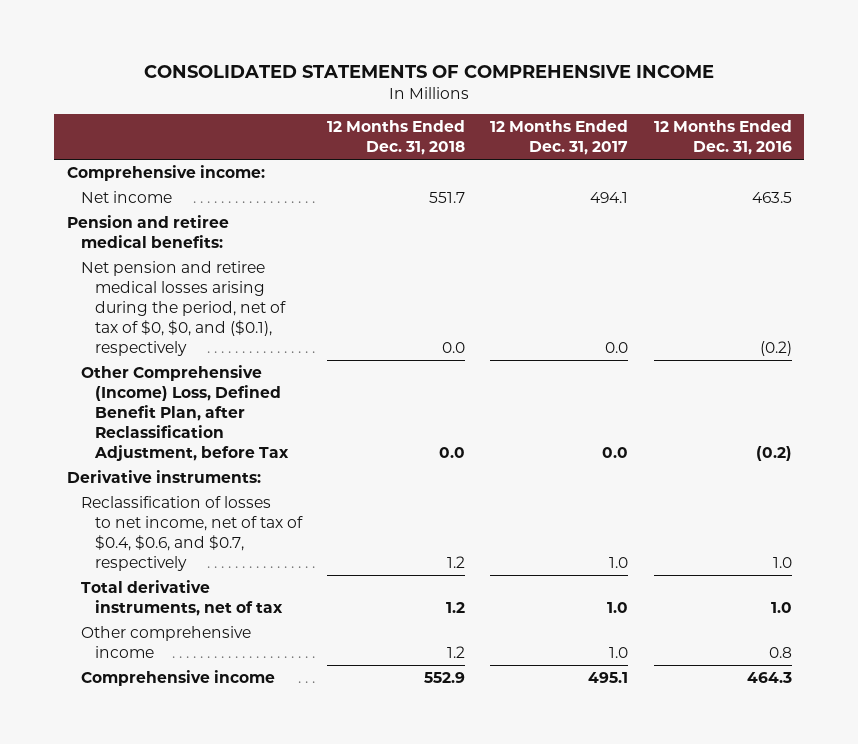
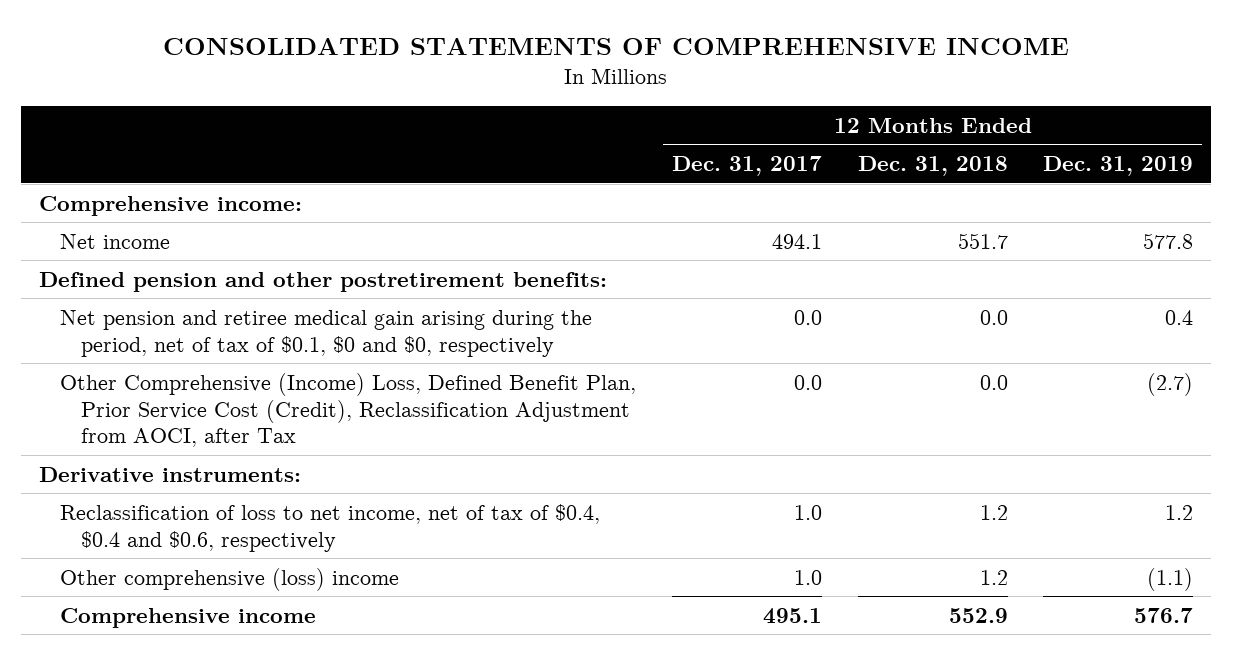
- | 12 Months Ended Dec. 31, 2018 | 12 Months Ended Dec. 31, 2017 | 12 Months Ended Dec. 31, 2016
+ | 12 Months Ended Dec. 31, 2017 | 12 Months Ended Dec. 31, 2018 | 12 Months Ended Dec. 31, 2019
- Pension and retiree medical benefits:
- Net pension and retiree medical losses arising during the period, net of tax of $0, $0, and ($0.1), respectively | 0.0 | 0.0 | (0.2)
- Other Comprehensive (Income) Loss, Defined Benefit Plan, after Reclassification Adjustment, before Tax | 0.0 | 0.0 | (0.2)
+ Defined pension and other postretirement benefits:
+ Net pension and retiree medical gain arising during the period, net of tax of $0.1, $0 and $0, respectively | 0.0 | 0.0 | 0.4
+ Other Comprehensive (Income) Loss, Defined Benefit Plan, Prior Service Cost (Credit), Reclassification Adjustment from AOCI, after Tax | 0.0 | 0.0 | (2.7)
- Reclassification of losses to net income, net of tax of $0.4, $0.6, and $0.7, respectively | 1.2 | 1.0 | 1.0
- Total derivative instruments, net of tax | 1.2 | 1.0 | 1.0
- Other comprehensive income | 1.2 | 1.0 | 0.8
+ Reclassification of loss to net income, net of tax of $0.4, $0.4 and $0.6, respectively | 1.0 | 1.2 | 1.2
+ Other comprehensive (loss) income | 1.0 | 1.2 | (1.1)

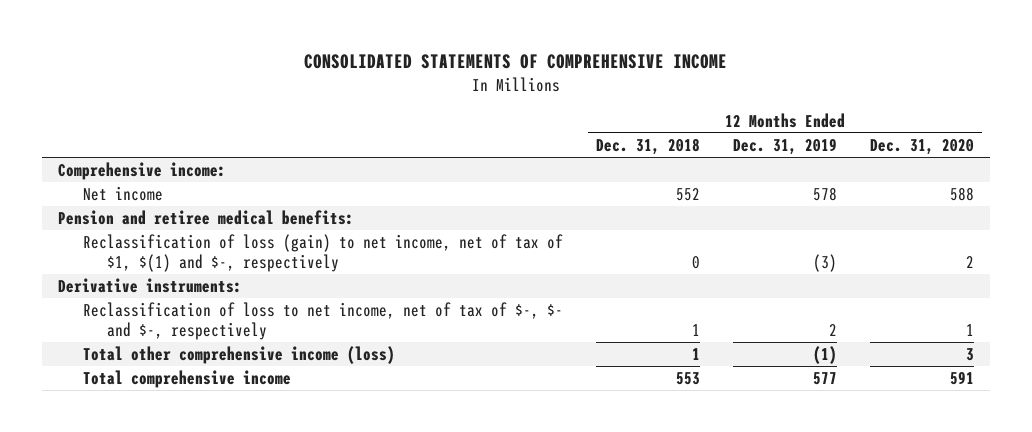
- | 12 Months Ended Dec. 31, 2017 | 12 Months Ended Dec. 31, 2018 | 12 Months Ended Dec. 31, 2019
+ | 12 Months Ended Dec. 31, 2018 | 12 Months Ended Dec. 31, 2019 | 12 Months Ended Dec. 31, 2020
- Net income | 494.1 | 551.7 | 577.8
- Defined pension and other postretirement benefits:
- Net pension and retiree medical gain arising during the period, net of tax of $0.1, $0 and $0, respectively | 0.0 | 0.0 | 0.4
- Other Comprehensive (Income) Loss, Defined Benefit Plan, Prior Service Cost (Credit), Reclassification Adjustment from AOCI, after Tax | 0.0 | 0.0 | (2.7)
+ Net income | 552 | 578 | 588
+ Pension and retiree medical benefits:
+ Reclassification of loss (gain) to net income, net of tax of $1, $(1) and $-, respectively | 0 | (3) | 2
- Reclassification of loss to net income, net of tax of $0.4, $0.4 and $0.6, respectively | 1.0 | 1.2 | 1.2
- Other comprehensive (loss) income | 1.0 | 1.2 | (1.1)
- Comprehensive income | 495.1 | 552.9 | 576.7
+ Reclassification of loss to net income, net of tax of $-, $- and $-, respectively | 1 | 2 | 1
+ Total other comprehensive income (loss) | 1 | (1) | 3
+ Total comprehensive income | 553 | 577 | 591

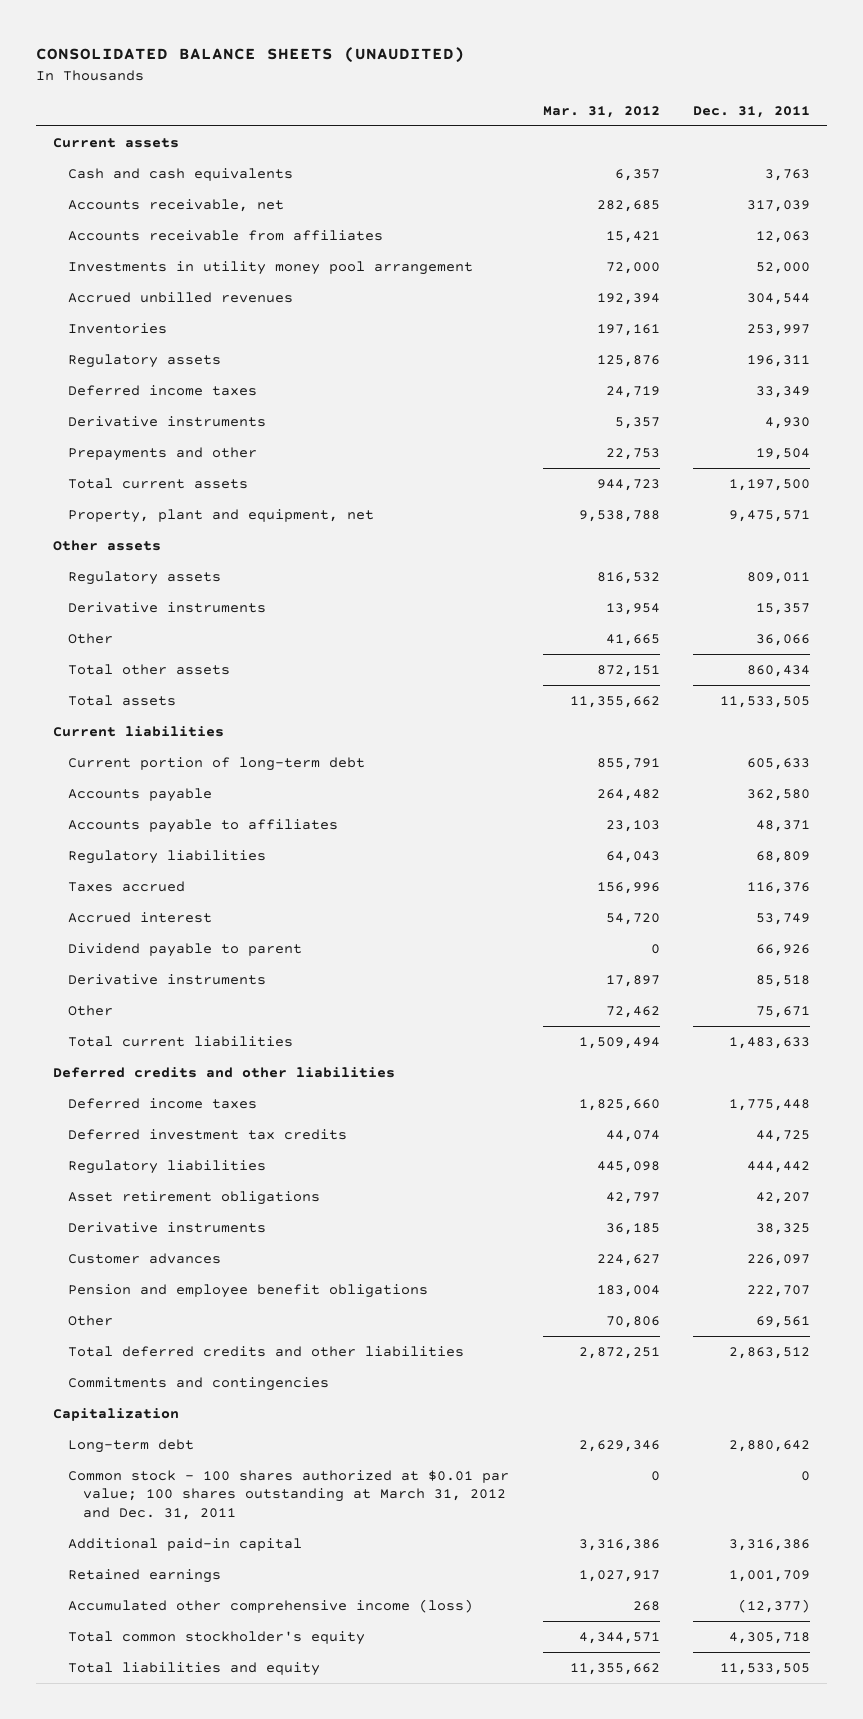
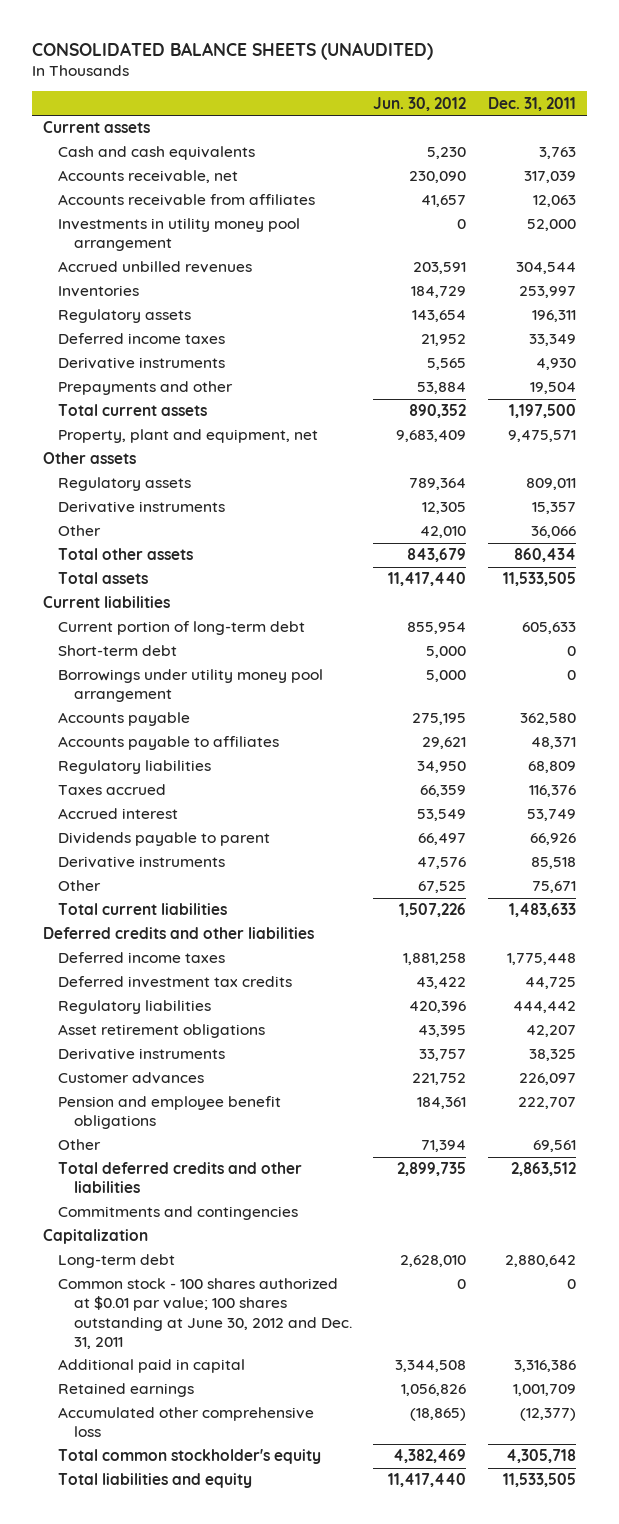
- | Mar. 31, 2012 | Dec. 31, 2011
+ | Jun. 30, 2012 | Dec. 31, 2011
+ Short-term debt | 5,000 | 0
+ Borrowings under utility money pool arrangement | 5,000 | 0
- Dividend payable to parent | 0 | 66,926
+ Dividends payable to parent | 66,497 | 66,926
- Common stock - 100 shares authorized at $0.01 par value; 100 shares outstanding at March 31, 2012 and Dec. 31, 2011 | 0 | 0
- Additional paid-in capital | 3,316,386 | 3,316,386
+ Common stock - 100 shares authorized at $0.01 par value; 100 shares outstanding at June 30, 2012 and Dec. 31, 2011 | 0 | 0
+ Additional paid in capital | 3,344,508 | 3,316,386
- Accumulated other comprehensive income (loss) | 268 | (12,377)
+ Accumulated other comprehensive loss | (18,865) | (12,377)

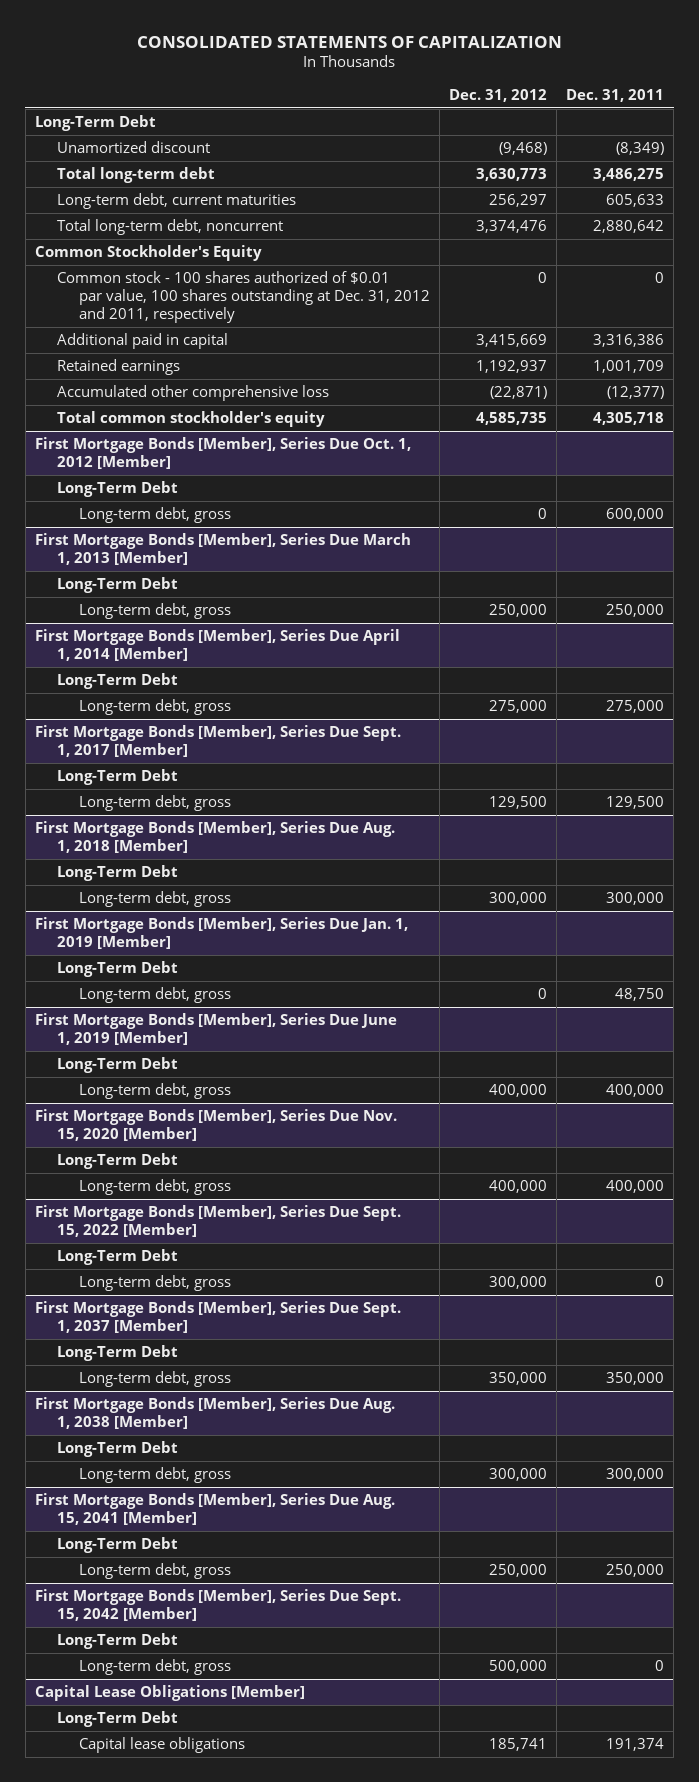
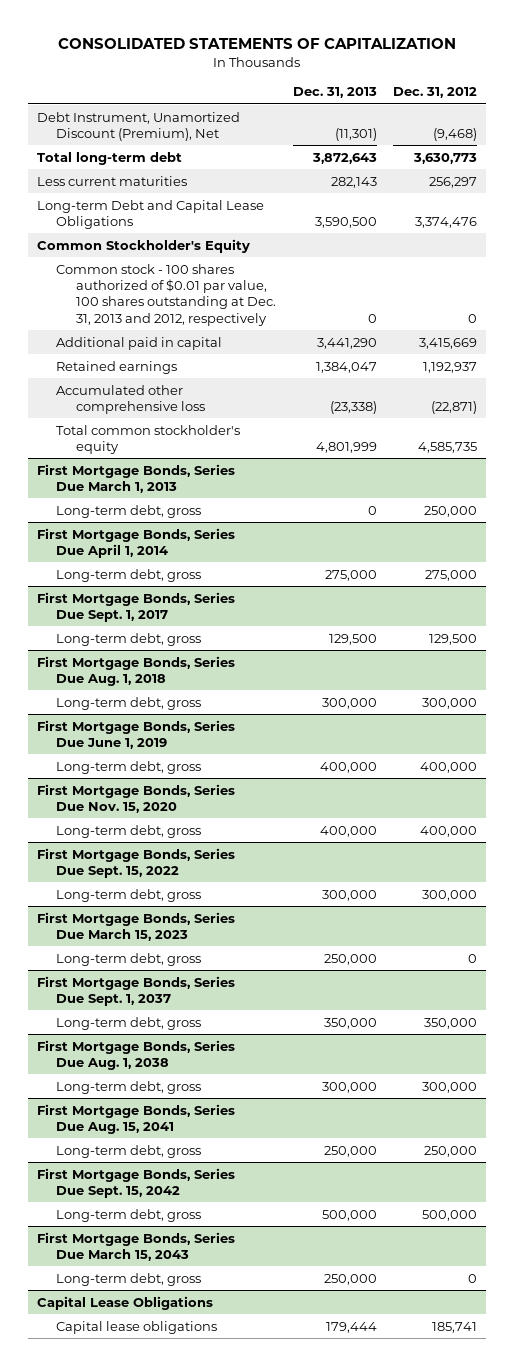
- | Dec. 31, 2012 | Dec. 31, 2011
+ | Dec. 31, 2013 | Dec. 31, 2012
- Long-Term Debt
- Unamortized discount | (9,468) | (8,349)
+ Debt Instrument, Unamortized Discount (Premium), Net | (11,301) | (9,468)
- Long-term debt, current maturities | 256,297 | 605,633
- Total long-term debt, noncurrent | 3,374,476 | 2,880,642
+ Less current maturities | 282,143 | 256,297
+ Long-term Debt and Capital Lease Obligations | 3,590,500 | 3,374,476
- Common stock - 100 shares authorized of $0.01 par value, 100 shares outstanding at Dec. 31, 2012 and 2011, respectively | 0 | 0
+ Common stock - 100 shares authorized of $0.01 par value, 100 shares outstanding at Dec. 31, 2013 and 2012, respectively | 0 | 0
- First Mortgage Bonds [Member], Series Due Oct. 1, 2012 [Member]
- Long-Term Debt
- Long-term debt, gross | 0 | 600,000
- First Mortgage Bonds [Member], Series Due March 1, 2013 [Member]
- Long-Term Debt
+ First Mortgage Bonds, Series Due March 1, 2013
- First Mortgage Bonds [Member], Series Due April 1, 2014 [Member]
- Long-Term Debt
+ First Mortgage Bonds, Series Due April 1, 2014
- First Mortgage Bonds [Member], Series Due Sept. 1, 2017 [Member]
- Long-Term Debt
+ First Mortgage Bonds, Series Due Sept. 1, 2017
- First Mortgage Bonds [Member], Series Due Aug. 1, 2018 [Member]
- Long-Term Debt
+ First Mortgage Bonds, Series Due Aug. 1, 2018
- First Mortgage Bonds [Member], Series Due Jan. 1, 2019 [Member]
- Long-Term Debt
- Long-term debt, gross | 0 | 48,750
- First Mortgage Bonds [Member], Series Due June 1, 2019 [Member]
- Long-Term Debt
+ First Mortgage Bonds, Series Due June 1, 2019
- First Mortgage Bonds [Member], Series Due Nov. 15, 2020 [Member]
- Long-Term Debt
+ First Mortgage Bonds, Series Due Nov. 15, 2020
- First Mortgage Bonds [Member], Series Due Sept. 15, 2022 [Member]
- Long-Term Debt
+ First Mortgage Bonds, Series Due Sept. 15, 2022
- First Mortgage Bonds [Member], Series Due Sept. 1, 2037 [Member]
- Long-Term Debt
+ First Mortgage Bonds, Series Due March 15, 2023
+ Long-term debt, gross | 250,000 | 0
+ First Mortgage Bonds, Series Due Sept. 1, 2037
- First Mortgage Bonds [Member], Series Due Aug. 1, 2038 [Member]
- Long-Term Debt
+ First Mortgage Bonds, Series Due Aug. 1, 2038
- First Mortgage Bonds [Member], Series Due Aug. 15, 2041 [Member]
- Long-Term Debt
+ First Mortgage Bonds, Series Due Aug. 15, 2041
- First Mortgage Bonds [Member], Series Due Sept. 15, 2042 [Member]
- Long-Term Debt
+ First Mortgage Bonds, Series Due Sept. 15, 2042
- Capital Lease Obligations [Member]
- Long-Term Debt
+ First Mortgage Bonds, Series Due March 15, 2043
+ Long-term debt, gross | 250,000 | 0
+ Capital Lease Obligations

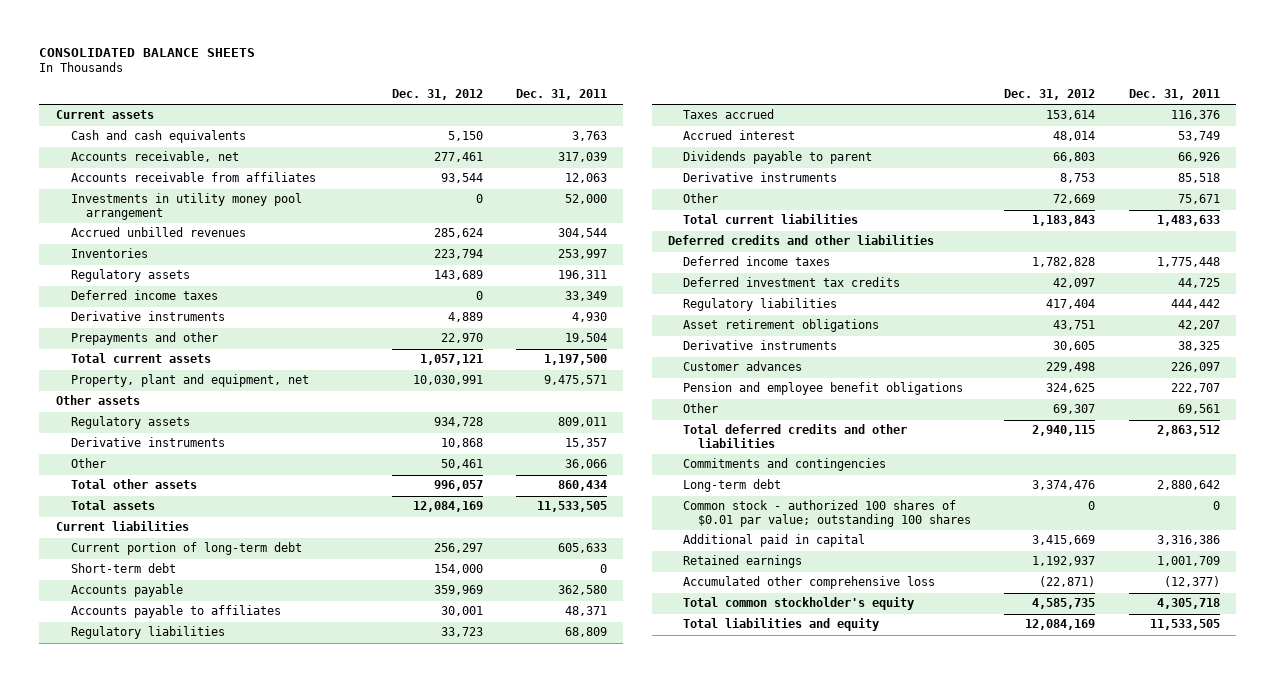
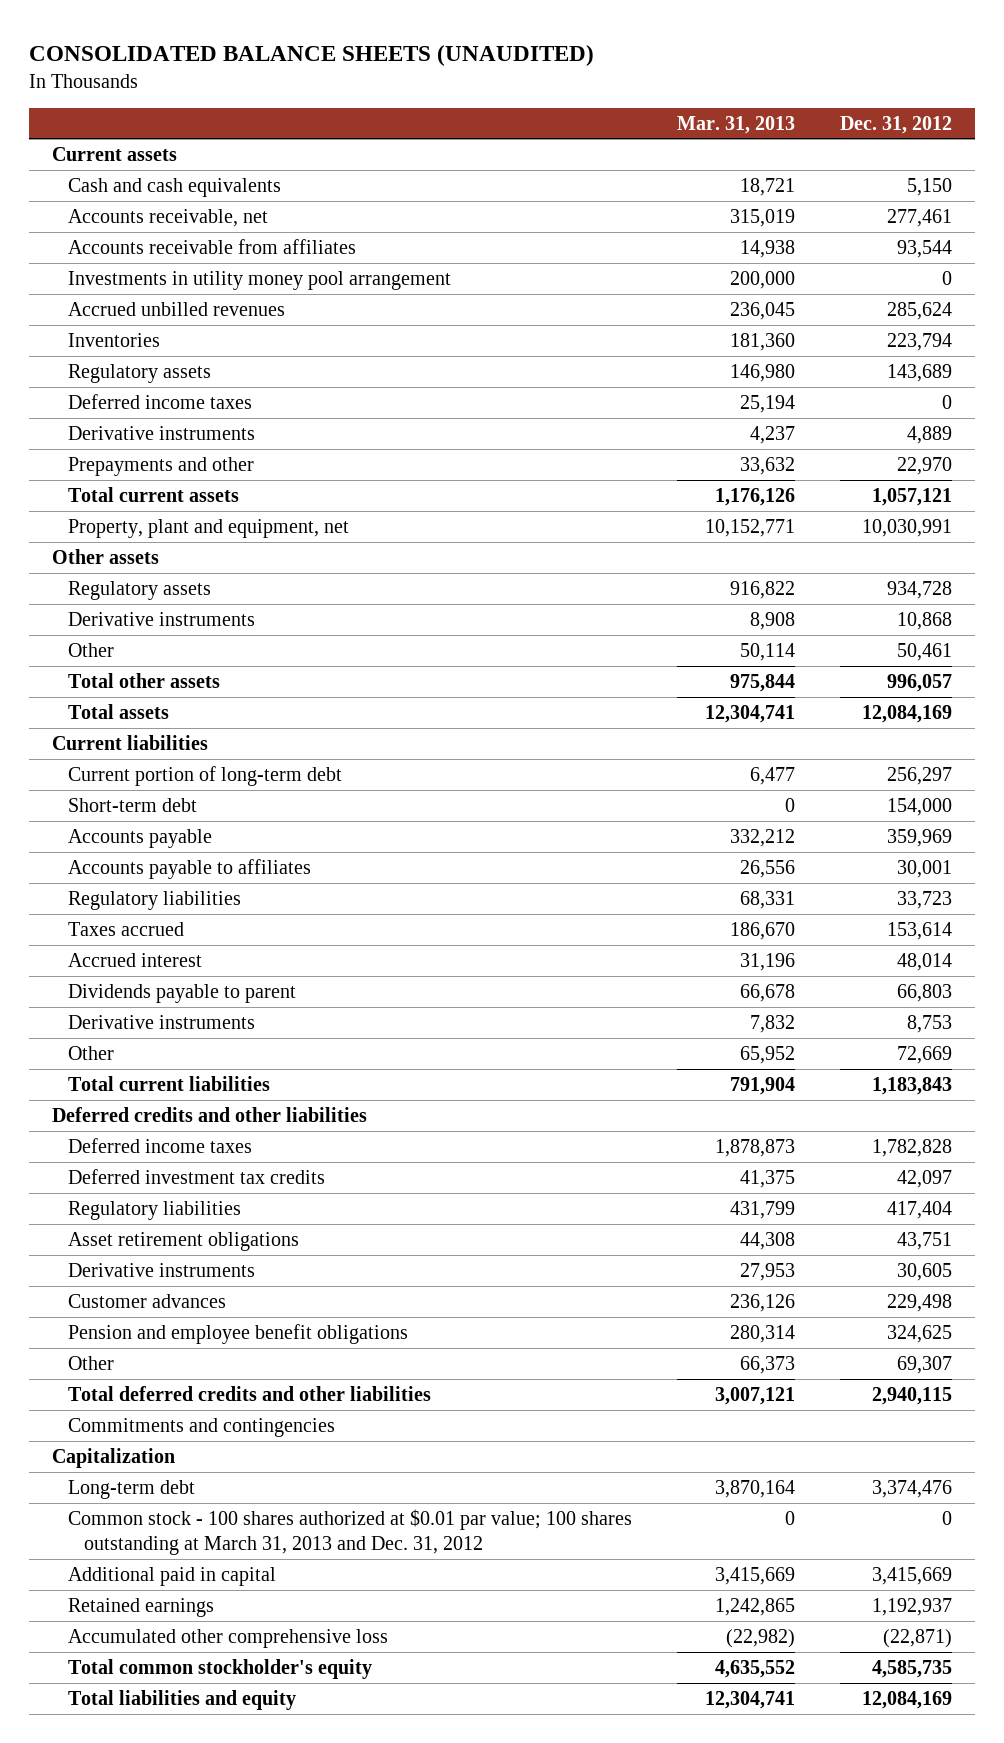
- CONSOLIDATED BALANCE SHEETS
+ CONSOLIDATED BALANCE SHEETS (UNAUDITED)
- | Dec. 31, 2012 | Dec. 31, 2011
+ | Mar. 31, 2013 | Dec. 31, 2012
+ Capitalization
- Common stock - authorized 100 shares of $0.01 par value; outstanding 100 shares | 0 | 0
+ Common stock - 100 shares authorized at $0.01 par value; 100 shares outstanding at March 31, 2013 and Dec. 31, 2012 | 0 | 0

